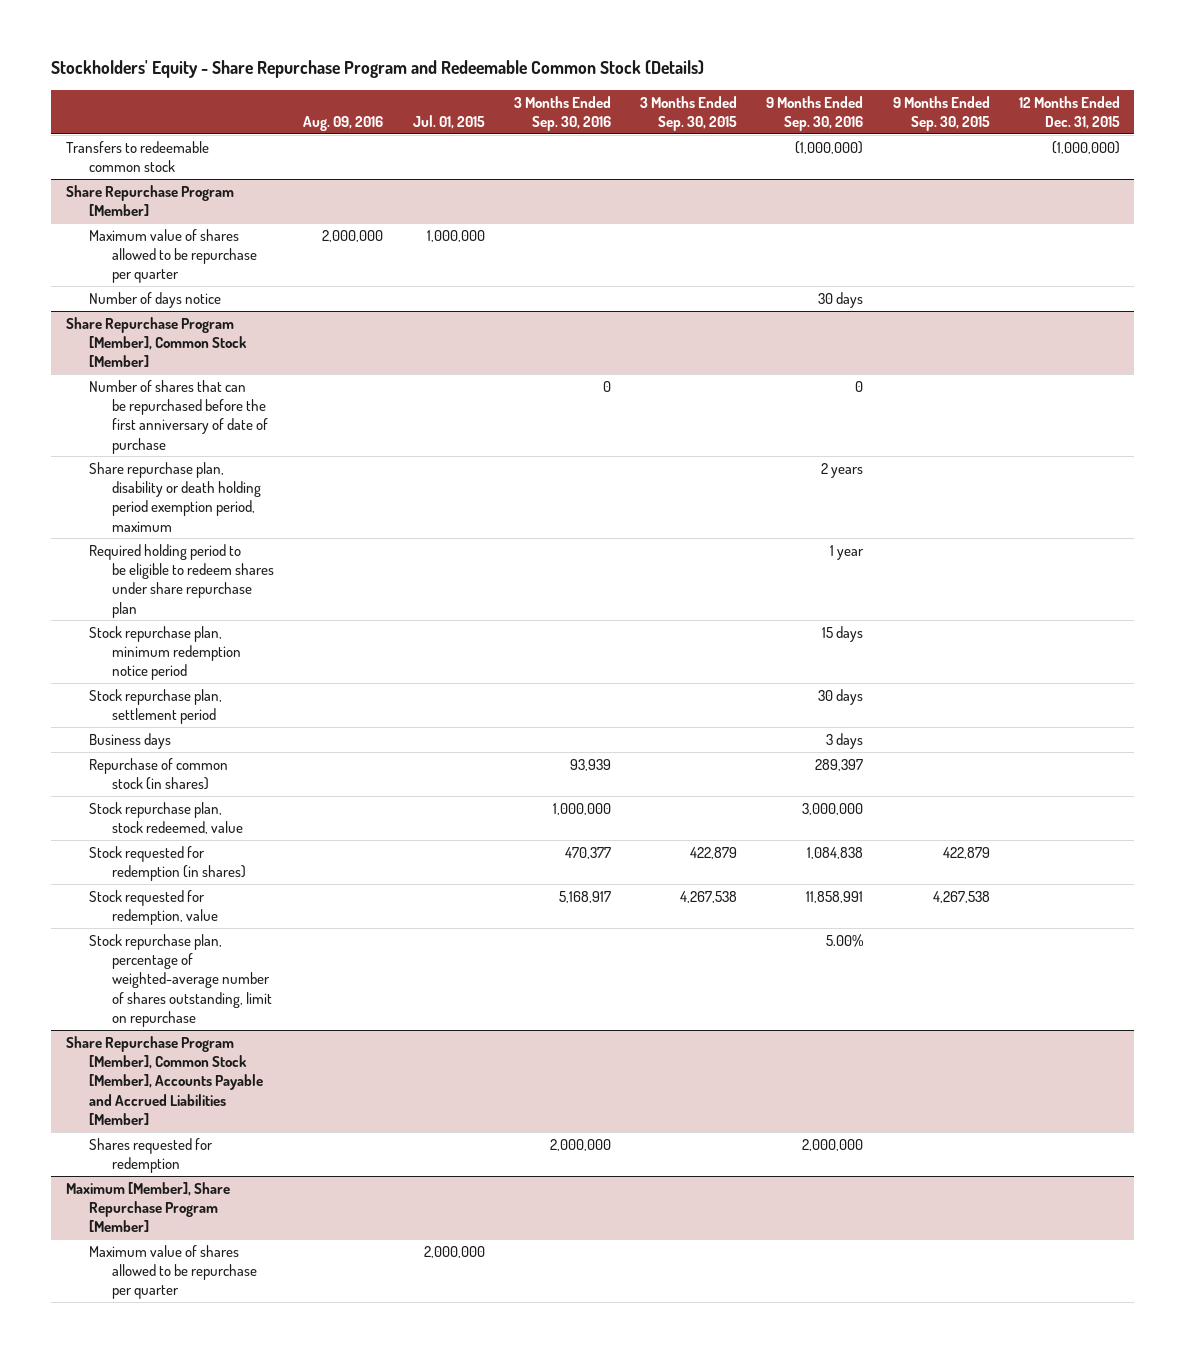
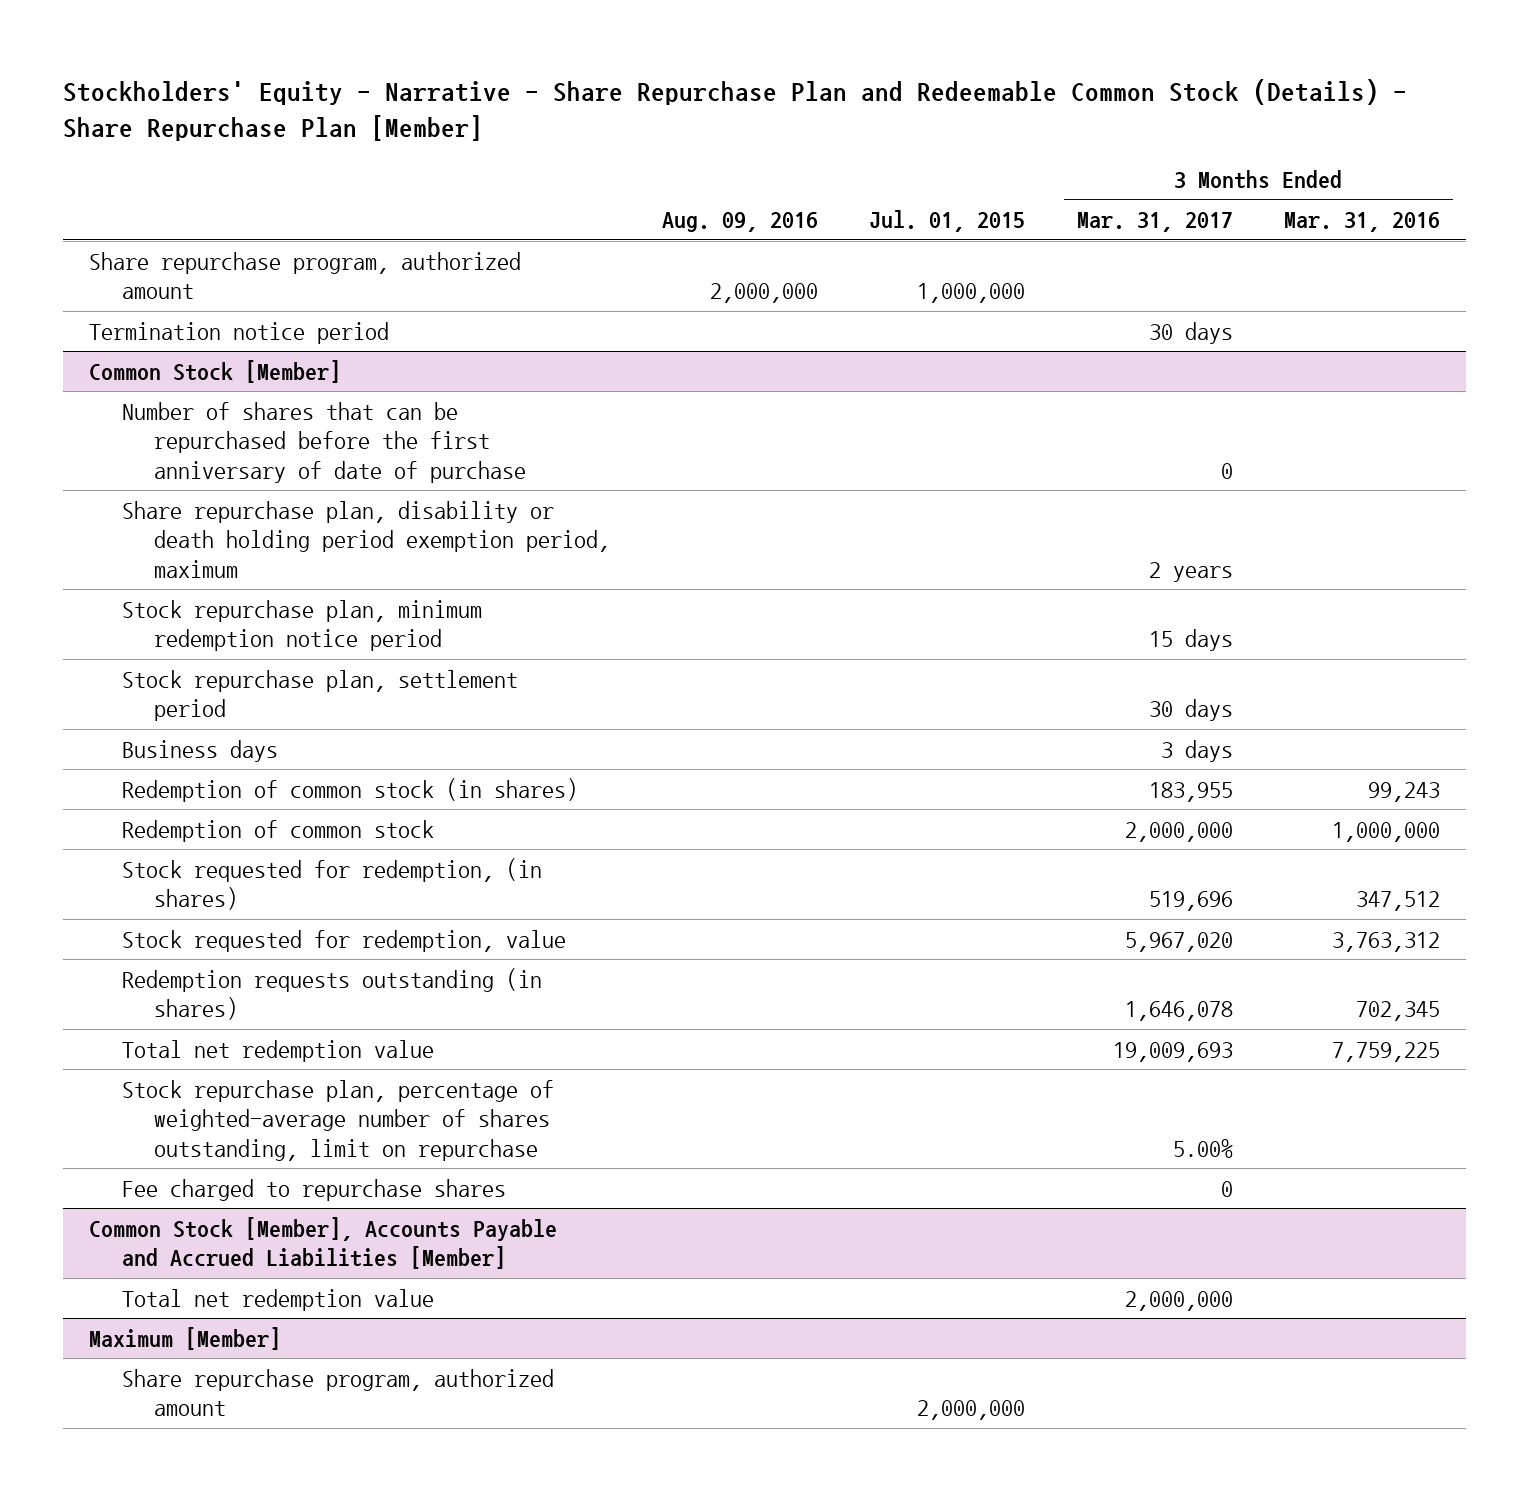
- Stockholders' Equity - Share Repurchase Program and Redeemable Common Stock (Details)
+ Stockholders' Equity - Narrative - Share Repurchase Plan and Redeemable Common Stock (Details) - Share Repurchase Plan [Member]
- | Aug. 09, 2016 | Jul. 01, 2015 | 3 Months Ended Sep. 30, 2016 | 3 Months Ended Sep. 30, 2015 | 9 Months Ended Sep. 30, 2016 | 9 Months Ended Sep. 30, 2015 | 12 Months Ended Dec. 31, 2015
+ | Aug. 09, 2016 | Jul. 01, 2015 | 3 Months Ended Mar. 31, 2017 | 3 Months Ended Mar. 31, 2016
- Transfers to redeemable common stock | | | | | (1,000,000) | | (1,000,000)
- Share Repurchase Program [Member]
- Maximum value of shares allowed to be repurchase per quarter | 2,000,000 | 1,000,000 | | | | |
- Number of days notice | | | | | 30 days | |
- Share Repurchase Program [Member], Common Stock [Member]
- Number of shares that can be repurchased before the first anniversary of date of purchase | | | 0 | | 0 | |
- Share repurchase plan, disability or death holding period exemption period, maximum | | | | | 2 years | |
- Required holding period to be eligible to redeem shares under share repurchase plan | | | | | 1 year | |
- Stock repurchase plan, minimum redemption notice period | | | | | 15 days | |
- Stock repurchase plan, settlement period | | | | | 30 days | |
- Business days | | | | | 3 days | |
- Repurchase of common stock (in shares) | | | 93,939 | | 289,397 | |
- Stock repurchase plan, stock redeemed, value | | | 1,000,000 | | 3,000,000 | |
- Stock requested for redemption (in shares) | | | 470,377 | 422,879 | 1,084,838 | 422,879 |
- Stock requested for redemption, value | | | 5,168,917 | 4,267,538 | 11,858,991 | 4,267,538 |
- Stock repurchase plan, percentage of weighted-average number of shares outstanding, limit on repurchase | | | | | 5.00% | |
- Share Repurchase Program [Member], Common Stock [Member], Accounts Payable and Accrued Liabilities [Member]
- Shares requested for redemption | | | 2,000,000 | | 2,000,000 | |
- Maximum [Member], Share Repurchase Program [Member]
- Maximum value of shares allowed to be repurchase per quarter | | 2,000,000 | | | | |
+ Share repurchase program, authorized amount | 2,000,000 | 1,000,000 | |
+ Termination notice period | | | 30 days |
+ Common Stock [Member]
+ Number of shares that can be repurchased before the first anniversary of date of purchase | | | 0 |
+ Share repurchase plan, disability or death holding period exemption period, maximum | | | 2 years |
+ Stock repurchase plan, minimum redemption notice period | | | 15 days |
+ Stock repurchase plan, settlement period | | | 30 days |
+ Business days | | | 3 days |
+ Redemption of common stock (in shares) | | | 183,955 | 99,243
+ Redemption of common stock | | | 2,000,000 | 1,000,000
+ Stock requested for redemption, (in shares) | | | 519,696 | 347,512
+ Stock requested for redemption, value | | | 5,967,020 | 3,763,312
+ Redemption requests outstanding (in shares) | | | 1,646,078 | 702,345
+ Total net redemption value | | | 19,009,693 | 7,759,225
+ Stock repurchase plan, percentage of weighted-average number of shares outstanding, limit on repurchase | | | 5.00% |
+ Fee charged to repurchase shares | | | 0 |
+ Common Stock [Member], Accounts Payable and Accrued Liabilities [Member]
+ Total net redemption value | | | 2,000,000 |
+ Maximum [Member]
+ Share repurchase program, authorized amount | | 2,000,000 | |

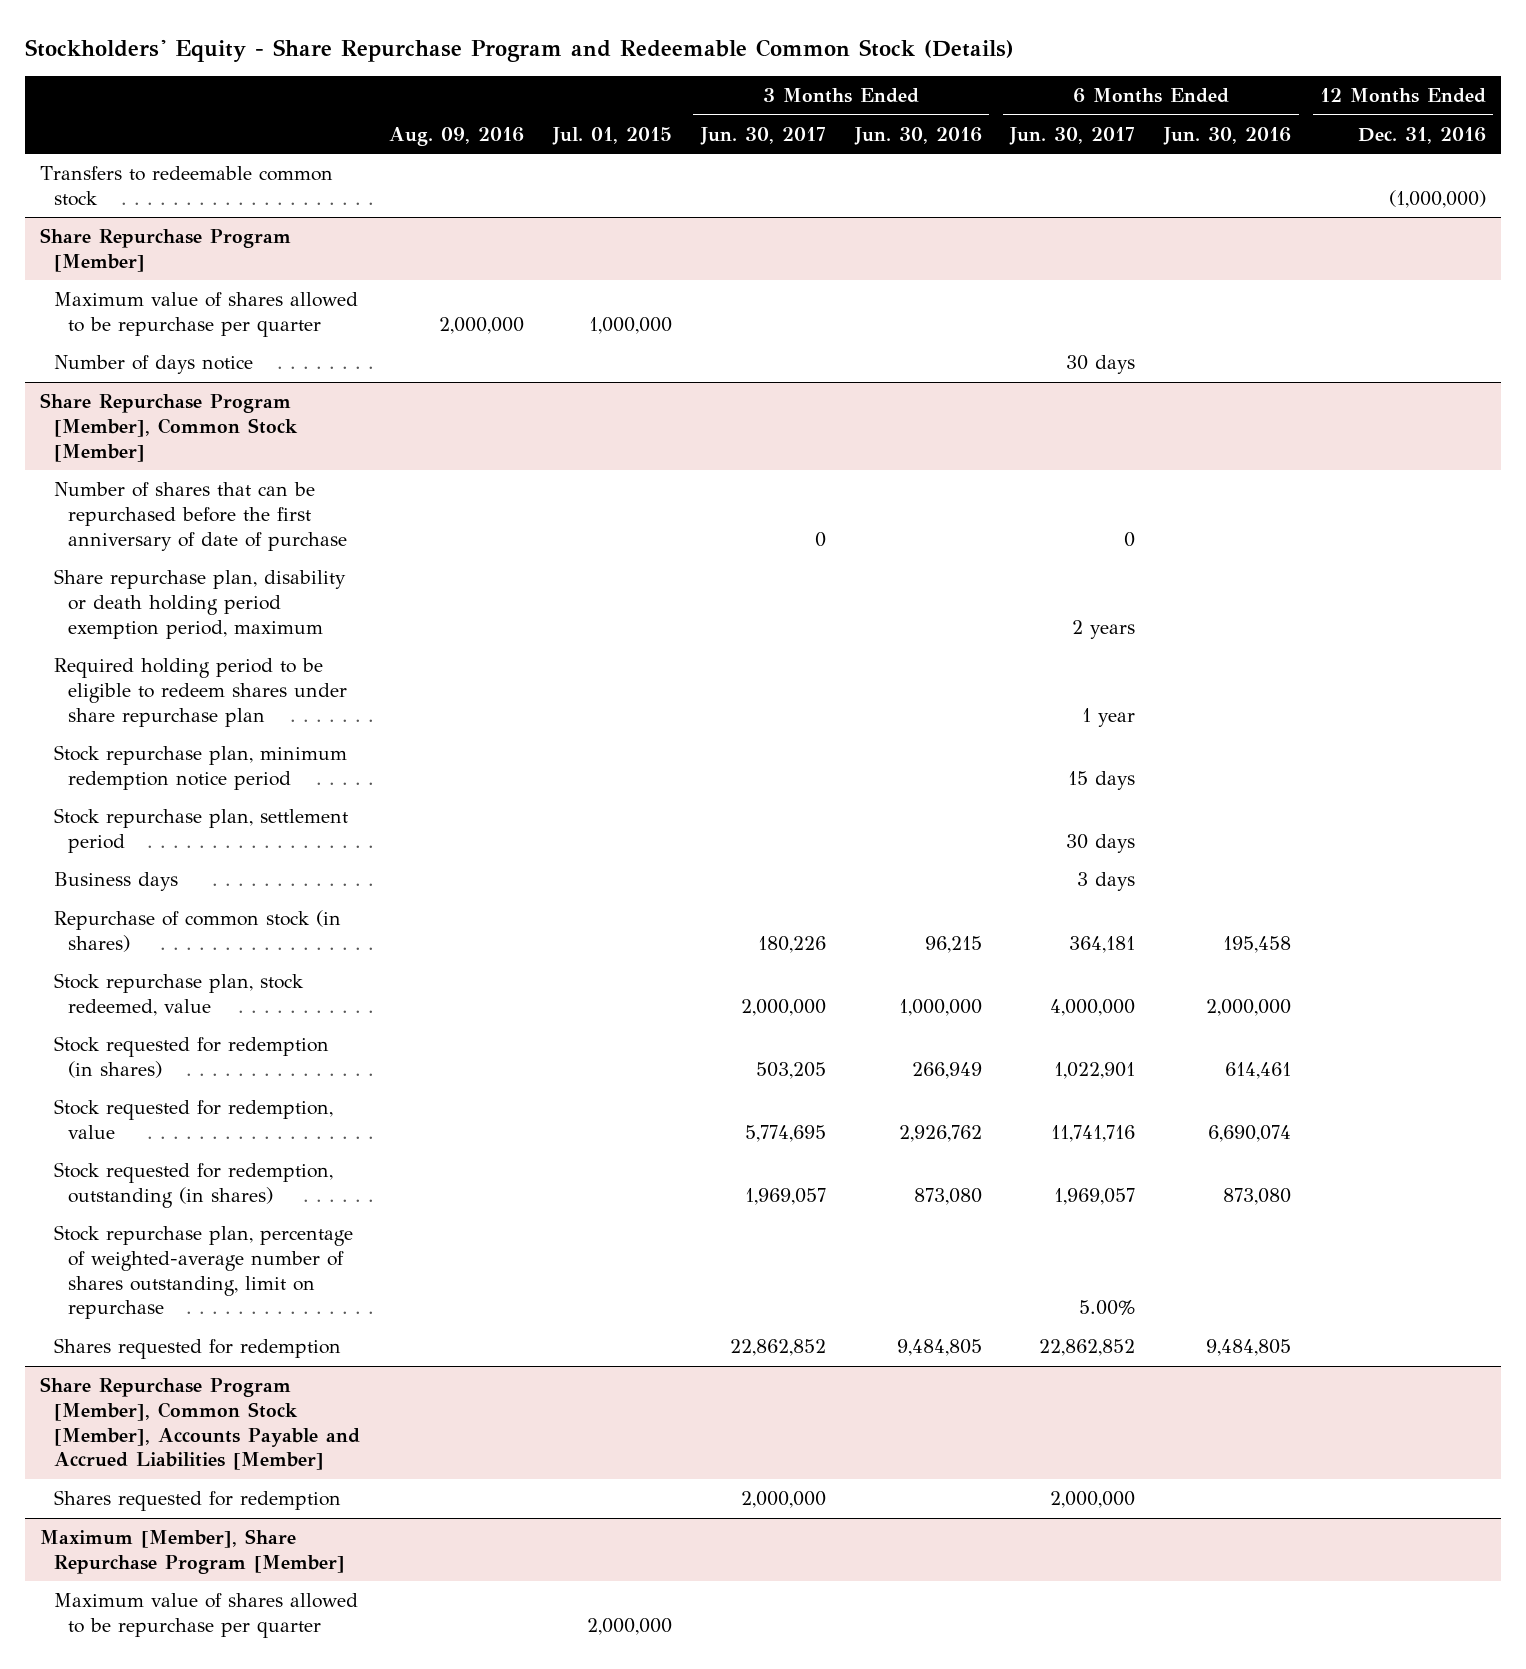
- Stockholders' Equity - Narrative - Share Repurchase Plan and Redeemable Common Stock (Details) - Share Repurchase Plan [Member]
+ Stockholders' Equity - Share Repurchase Program and Redeemable Common Stock (Details)
- | Aug. 09, 2016 | Jul. 01, 2015 | 3 Months Ended Mar. 31, 2017 | 3 Months Ended Mar. 31, 2016
+ | Aug. 09, 2016 | Jul. 01, 2015 | 3 Months Ended Jun. 30, 2017 | 3 Months Ended Jun. 30, 2016 | 6 Months Ended Jun. 30, 2017 | 6 Months Ended Jun. 30, 2016 | 12 Months Ended Dec. 31, 2016
- Share repurchase program, authorized amount | 2,000,000 | 1,000,000 | |
- Termination notice period | | | 30 days |
- Common Stock [Member]
- Number of shares that can be repurchased before the first anniversary of date of purchase | | | 0 |
- Share repurchase plan, disability or death holding period exemption period, maximum | | | 2 years |
- Stock repurchase plan, minimum redemption notice period | | | 15 days |
- Stock repurchase plan, settlement period | | | 30 days |
- Business days | | | 3 days |
- Redemption of common stock (in shares) | | | 183,955 | 99,243
- Redemption of common stock | | | 2,000,000 | 1,000,000
- Stock requested for redemption, (in shares) | | | 519,696 | 347,512
- Stock requested for redemption, value | | | 5,967,020 | 3,763,312
- Redemption requests outstanding (in shares) | | | 1,646,078 | 702,345
- Total net redemption value | | | 19,009,693 | 7,759,225
- Stock repurchase plan, percentage of weighted-average number of shares outstanding, limit on repurchase | | | 5.00% |
- Fee charged to repurchase shares | | | 0 |
- Common Stock [Member], Accounts Payable and Accrued Liabilities [Member]
- Total net redemption value | | | 2,000,000 |
- Maximum [Member]
- Share repurchase program, authorized amount | | 2,000,000 | |
+ Transfers to redeemable common stock | | | | | | | (1,000,000)
+ Share Repurchase Program [Member]
+ Maximum value of shares allowed to be repurchase per quarter | 2,000,000 | 1,000,000 | | | | |
+ Number of days notice | | | | | 30 days | |
+ Share Repurchase Program [Member], Common Stock [Member]
+ Number of shares that can be repurchased before the first anniversary of date of purchase | | | 0 | | 0 | |
+ Share repurchase plan, disability or death holding period exemption period, maximum | | | | | 2 years | |
+ Required holding period to be eligible to redeem shares under share repurchase plan | | | | | 1 year | |
+ Stock repurchase plan, minimum redemption notice period | | | | | 15 days | |
+ Stock repurchase plan, settlement period | | | | | 30 days | |
+ Business days | | | | | 3 days | |
+ Repurchase of common stock (in shares) | | | 180,226 | 96,215 | 364,181 | 195,458 |
+ Stock repurchase plan, stock redeemed, value | | | 2,000,000 | 1,000,000 | 4,000,000 | 2,000,000 |
+ Stock requested for redemption (in shares) | | | 503,205 | 266,949 | 1,022,901 | 614,461 |
+ Stock requested for redemption, value | | | 5,774,695 | 2,926,762 | 11,741,716 | 6,690,074 |
+ Stock requested for redemption, outstanding (in shares) | | | 1,969,057 | 873,080 | 1,969,057 | 873,080 |
+ Stock repurchase plan, percentage of weighted-average number of shares outstanding, limit on repurchase | | | | | 5.00% | |
+ Shares requested for redemption | | | 22,862,852 | 9,484,805 | 22,862,852 | 9,484,805 |
+ Share Repurchase Program [Member], Common Stock [Member], Accounts Payable and Accrued Liabilities [Member]
+ Shares requested for redemption | | | 2,000,000 | | 2,000,000 | |
+ Maximum [Member], Share Repurchase Program [Member]
+ Maximum value of shares allowed to be repurchase per quarter | | 2,000,000 | | | | |

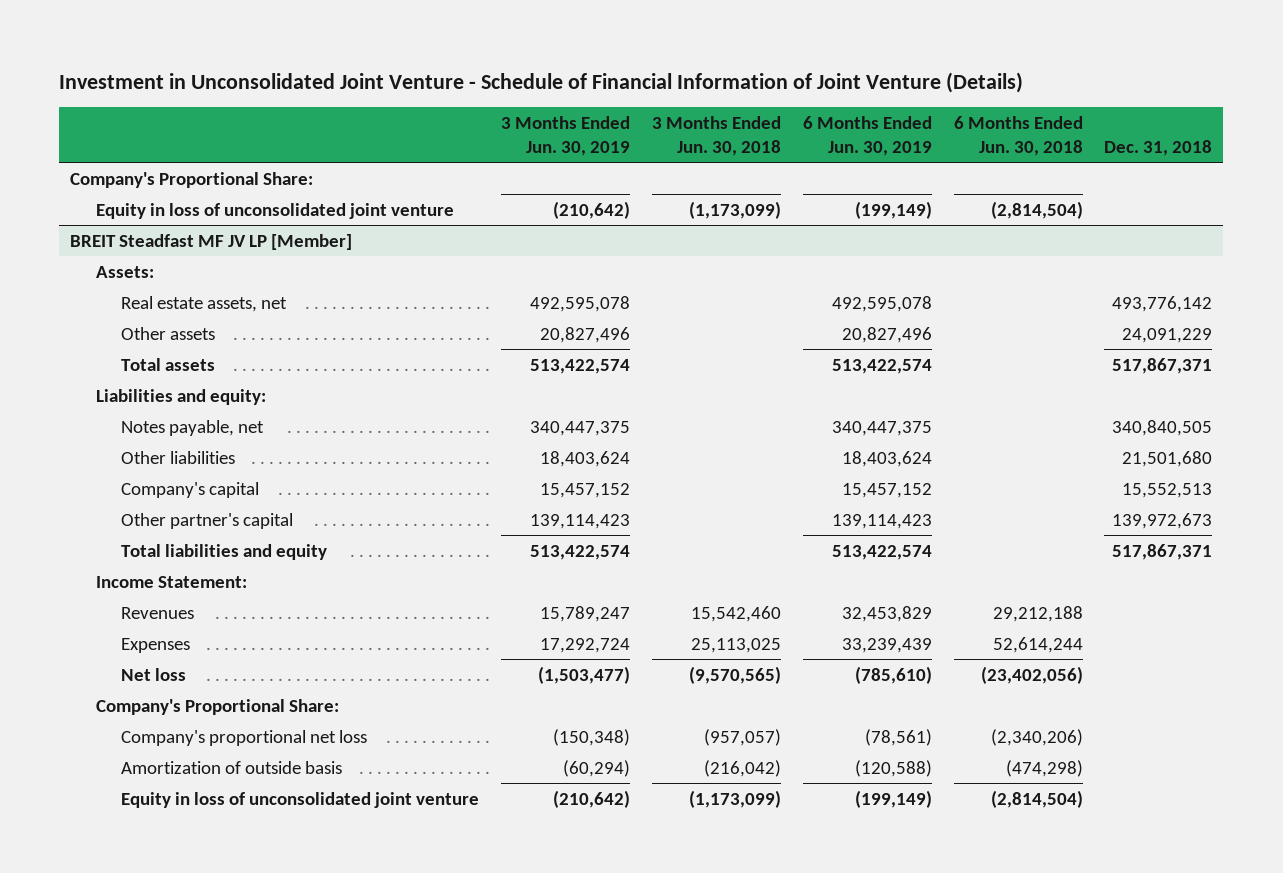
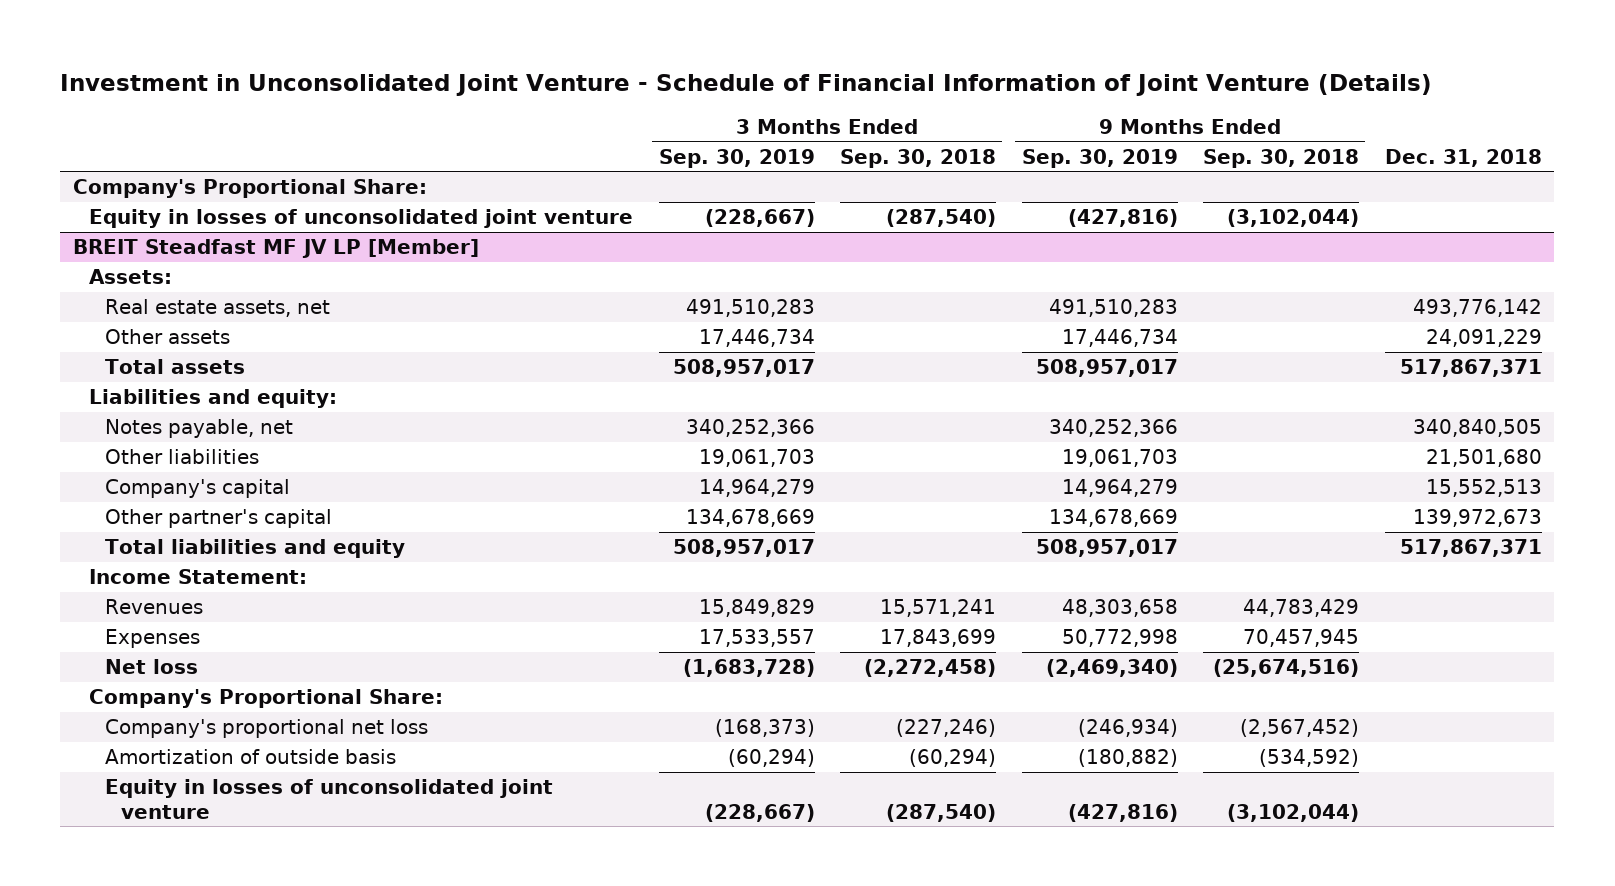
- | 3 Months Ended Jun. 30, 2019 | 3 Months Ended Jun. 30, 2018 | 6 Months Ended Jun. 30, 2019 | 6 Months Ended Jun. 30, 2018 | Dec. 31, 2018
+ | 3 Months Ended Sep. 30, 2019 | 3 Months Ended Sep. 30, 2018 | 9 Months Ended Sep. 30, 2019 | 9 Months Ended Sep. 30, 2018 | Dec. 31, 2018
- Equity in loss of unconsolidated joint venture | (210,642) | (1,173,099) | (199,149) | (2,814,504) |
+ Equity in losses of unconsolidated joint venture | (228,667) | (287,540) | (427,816) | (3,102,044) |
@ BREIT Steadfast MF JV LP [Member]
- Equity in loss of unconsolidated joint venture | (210,642) | (1,173,099) | (199,149) | (2,814,504) |
+ Equity in losses of unconsolidated joint venture | (228,667) | (287,540) | (427,816) | (3,102,044) |

